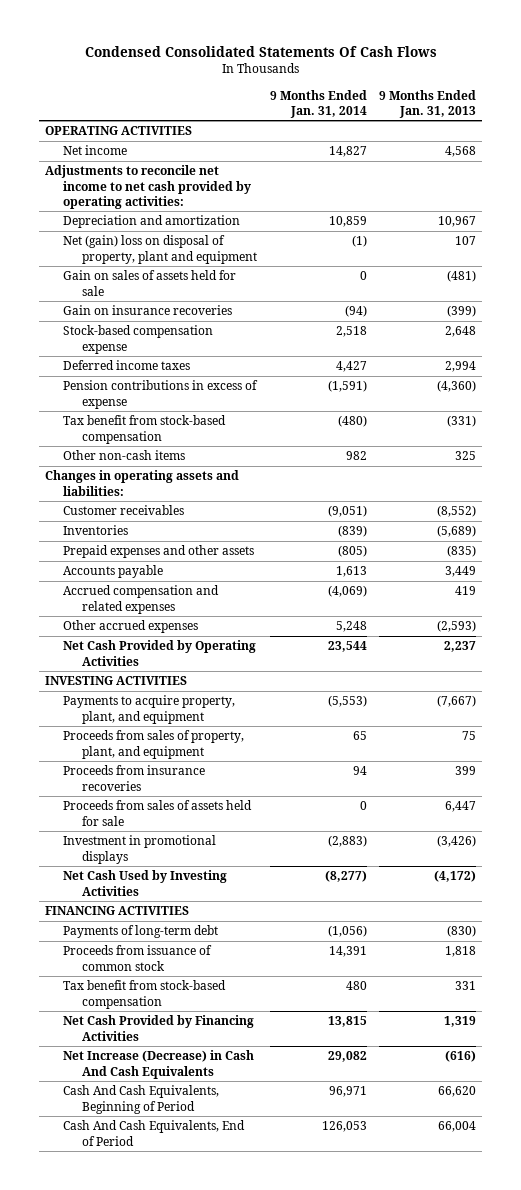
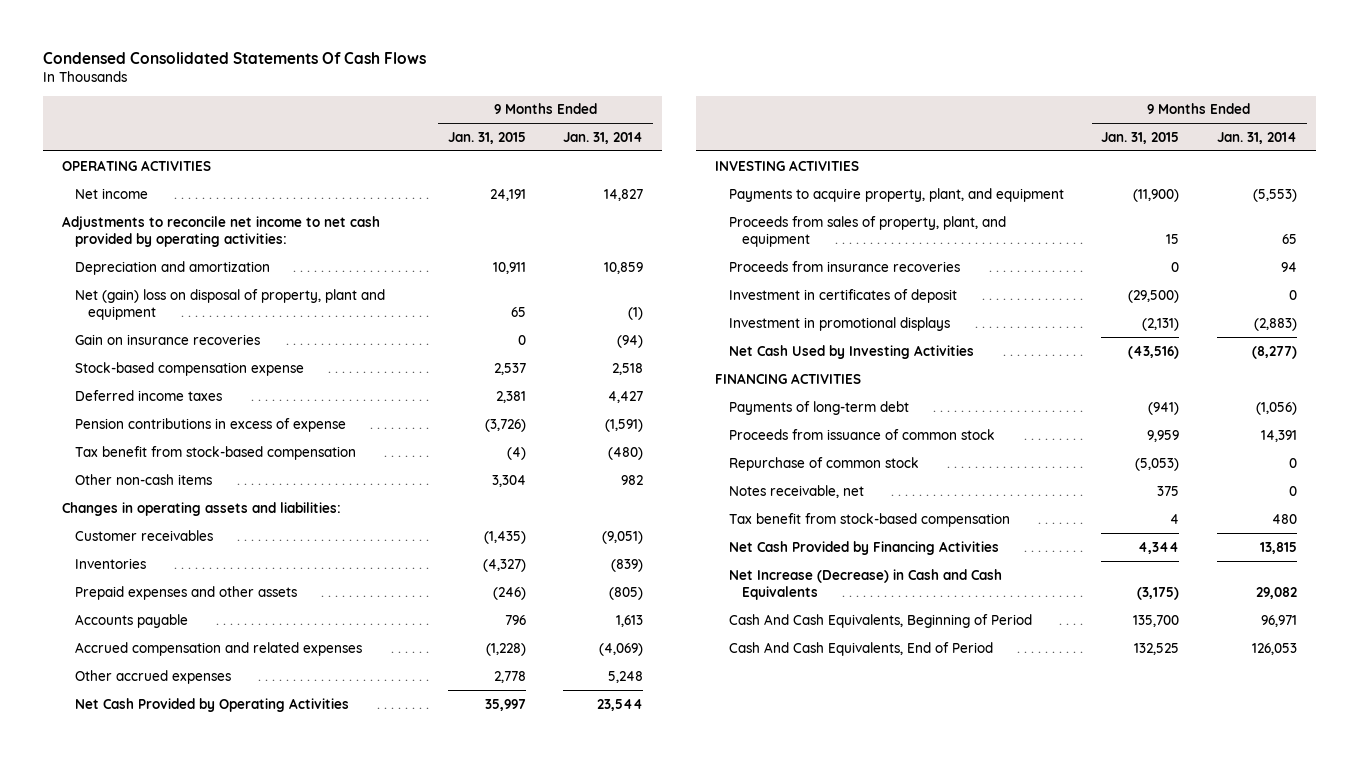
- | 9 Months Ended Jan. 31, 2014 | 9 Months Ended Jan. 31, 2013
+ | 9 Months Ended Jan. 31, 2015 | 9 Months Ended Jan. 31, 2014
- Gain on sales of assets held for sale | 0 | (481)
- Proceeds from sales of assets held for sale | 0 | 6,447
+ Investment in certificates of deposit | (29,500) | 0
+ Repurchase of common stock | (5,053) | 0
+ Notes receivable, net | 375 | 0
- Net Increase (Decrease) in Cash And Cash Equivalents | 29,082 | (616)
+ Net Increase (Decrease) in Cash and Cash Equivalents | (3,175) | 29,082

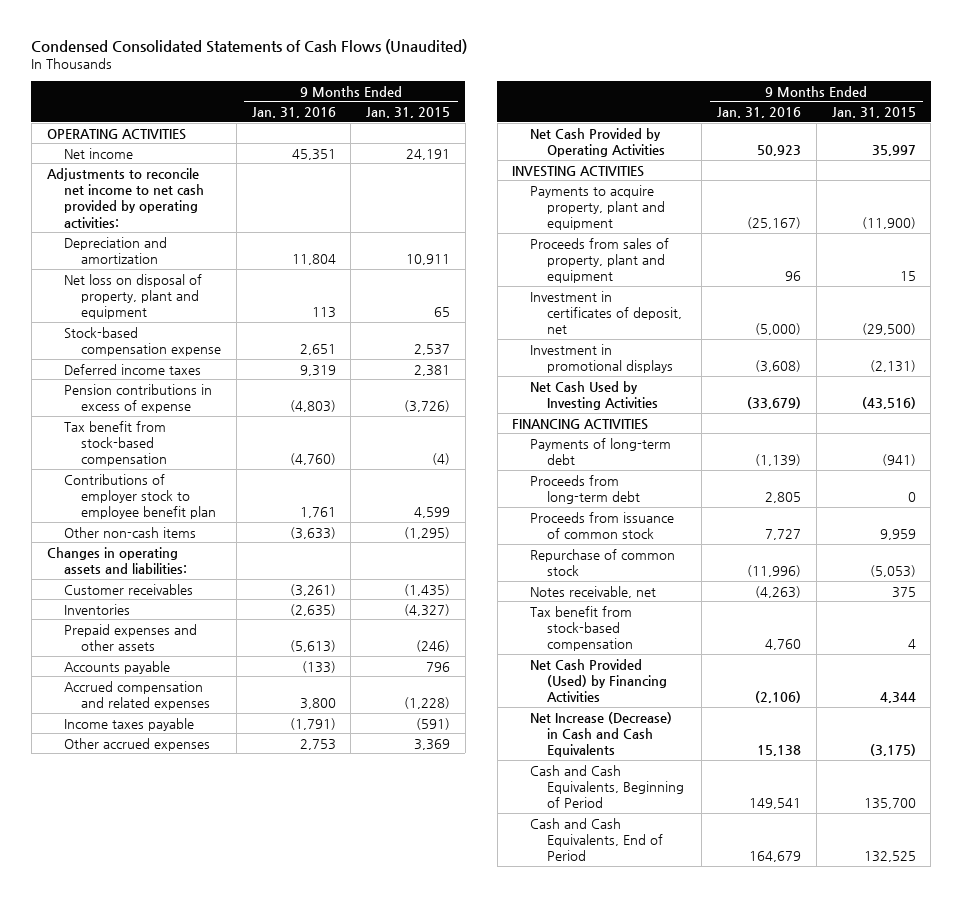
- Condensed Consolidated Statements Of Cash Flows
+ Condensed Consolidated Statements of Cash Flows (Unaudited)
- | 9 Months Ended Jan. 31, 2015 | 9 Months Ended Jan. 31, 2014
+ | 9 Months Ended Jan. 31, 2016 | 9 Months Ended Jan. 31, 2015
- Net (gain) loss on disposal of property, plant and equipment | 65 | (1)
- Gain on insurance recoveries | 0 | (94)
+ Net loss on disposal of property, plant and equipment | 113 | 65
- Other non-cash items | 3,304 | 982
+ Contributions of employer stock to employee benefit plan | 1,761 | 4,599
+ Other non-cash items | (3,633) | (1,295)
- Other accrued expenses | 2,778 | 5,248
+ Income taxes payable | (1,791) | (591)
+ Other accrued expenses | 2,753 | 3,369
- Payments to acquire property, plant, and equipment | (11,900) | (5,553)
- Proceeds from sales of property, plant, and equipment | 15 | 65
- Proceeds from insurance recoveries | 0 | 94
- Investment in certificates of deposit | (29,500) | 0
+ Payments to acquire property, plant and equipment | (25,167) | (11,900)
+ Proceeds from sales of property, plant and equipment | 96 | 15
+ Investment in certificates of deposit, net | (5,000) | (29,500)
+ Proceeds from long-term debt | 2,805 | 0
- Net Cash Provided by Financing Activities | 4,344 | 13,815
+ Net Cash Provided (Used) by Financing Activities | (2,106) | 4,344
- Cash And Cash Equivalents, Beginning of Period | 135,700 | 96,971
- Cash And Cash Equivalents, End of Period | 132,525 | 126,053
+ Cash and Cash Equivalents, Beginning of Period | 149,541 | 135,700
+ Cash and Cash Equivalents, End of Period | 164,679 | 132,525

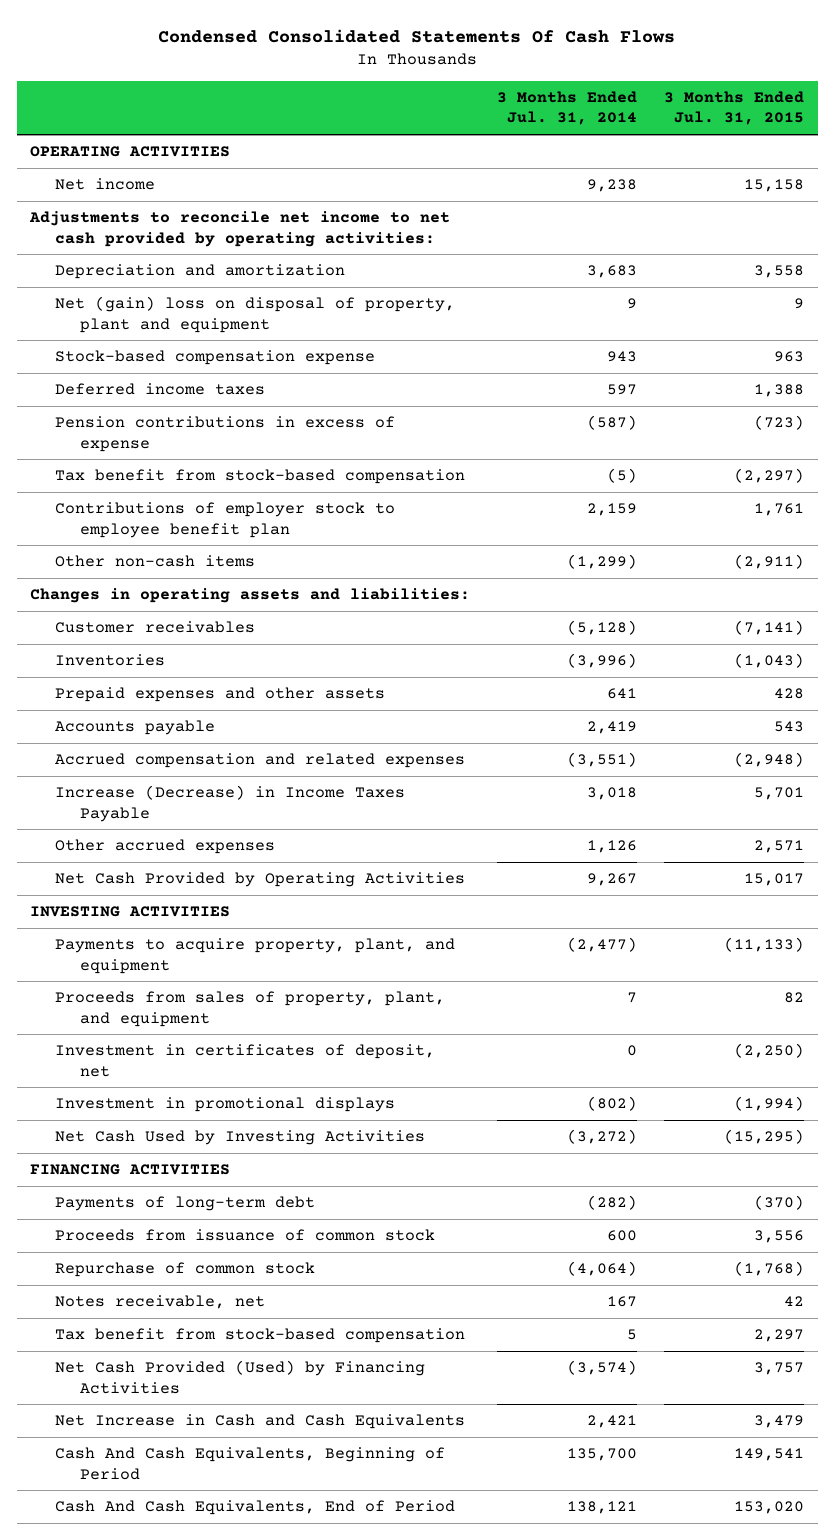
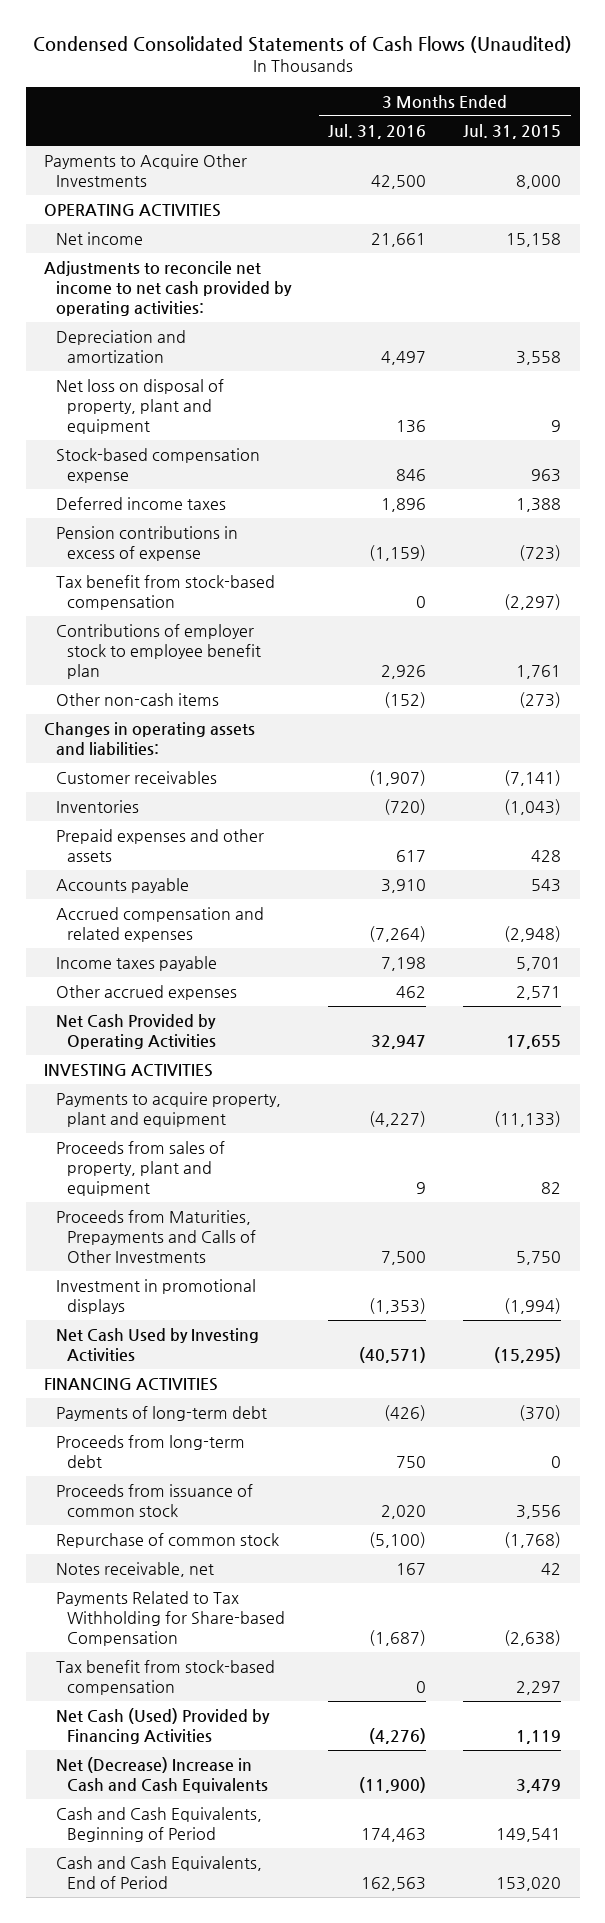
- Condensed Consolidated Statements Of Cash Flows
+ Condensed Consolidated Statements of Cash Flows (Unaudited)
- | 3 Months Ended Jul. 31, 2014 | 3 Months Ended Jul. 31, 2015
+ | 3 Months Ended Jul. 31, 2016 | 3 Months Ended Jul. 31, 2015
+ Payments to Acquire Other Investments | 42,500 | 8,000
- Net (gain) loss on disposal of property, plant and equipment | 9 | 9
+ Net loss on disposal of property, plant and equipment | 136 | 9
- Other non-cash items | (1,299) | (2,911)
+ Other non-cash items | (152) | (273)
- Increase (Decrease) in Income Taxes Payable | 3,018 | 5,701
+ Income taxes payable | 7,198 | 5,701
- Net Cash Provided by Operating Activities | 9,267 | 15,017
+ Net Cash Provided by Operating Activities | 32,947 | 17,655
- Payments to acquire property, plant, and equipment | (2,477) | (11,133)
- Proceeds from sales of property, plant, and equipment | 7 | 82
- Investment in certificates of deposit, net | 0 | (2,250)
+ Payments to acquire property, plant and equipment | (4,227) | (11,133)
+ Proceeds from sales of property, plant and equipment | 9 | 82
+ Proceeds from Maturities, Prepayments and Calls of Other Investments | 7,500 | 5,750
+ Proceeds from long-term debt | 750 | 0
+ Payments Related to Tax Withholding for Share-based Compensation | (1,687) | (2,638)
- Net Cash Provided (Used) by Financing Activities | (3,574) | 3,757
- Net Increase in Cash and Cash Equivalents | 2,421 | 3,479
- Cash And Cash Equivalents, Beginning of Period | 135,700 | 149,541
- Cash And Cash Equivalents, End of Period | 138,121 | 153,020
+ Net Cash (Used) Provided by Financing Activities | (4,276) | 1,119
+ Net (Decrease) Increase in Cash and Cash Equivalents | (11,900) | 3,479
+ Cash and Cash Equivalents, Beginning of Period | 174,463 | 149,541
+ Cash and Cash Equivalents, End of Period | 162,563 | 153,020

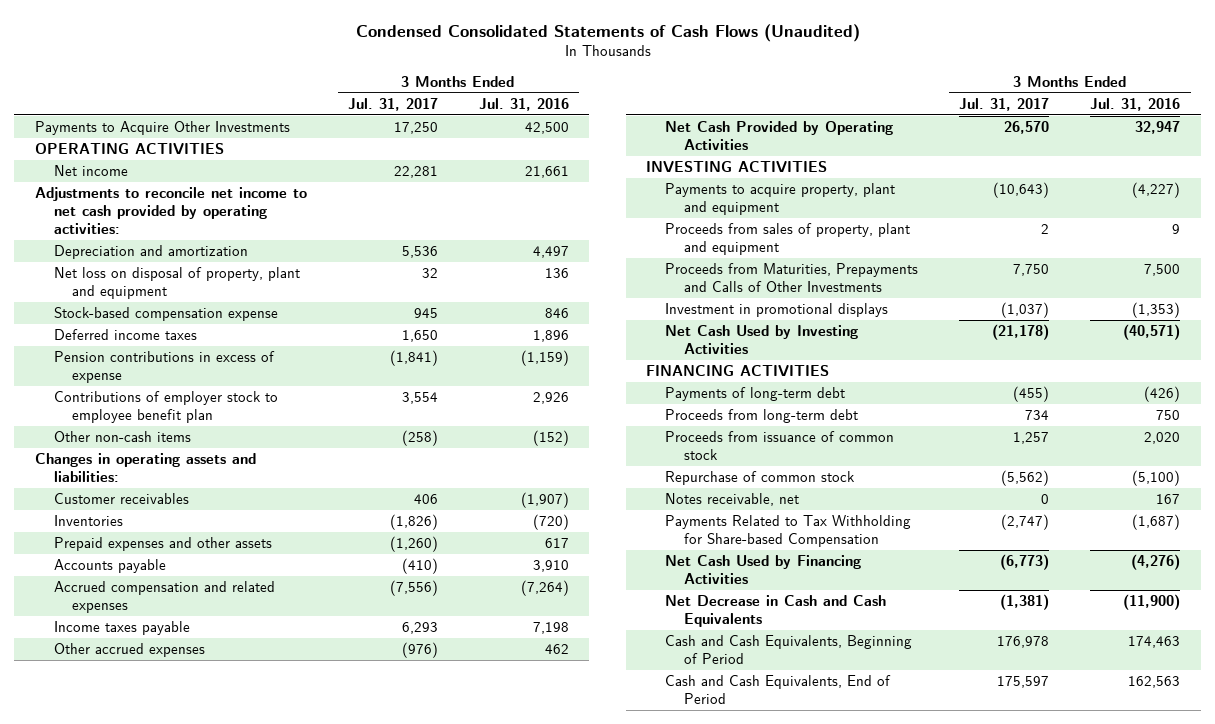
- | 3 Months Ended Jul. 31, 2016 | 3 Months Ended Jul. 31, 2015
+ | 3 Months Ended Jul. 31, 2017 | 3 Months Ended Jul. 31, 2016
- Tax benefit from stock-based compensation | 0 | (2,297)
- Tax benefit from stock-based compensation | 0 | 2,297
- Net Cash (Used) Provided by Financing Activities | (4,276) | 1,119
- Net (Decrease) Increase in Cash and Cash Equivalents | (11,900) | 3,479
+ Net Cash Used by Financing Activities | (6,773) | (4,276)
+ Net Decrease in Cash and Cash Equivalents | (1,381) | (11,900)

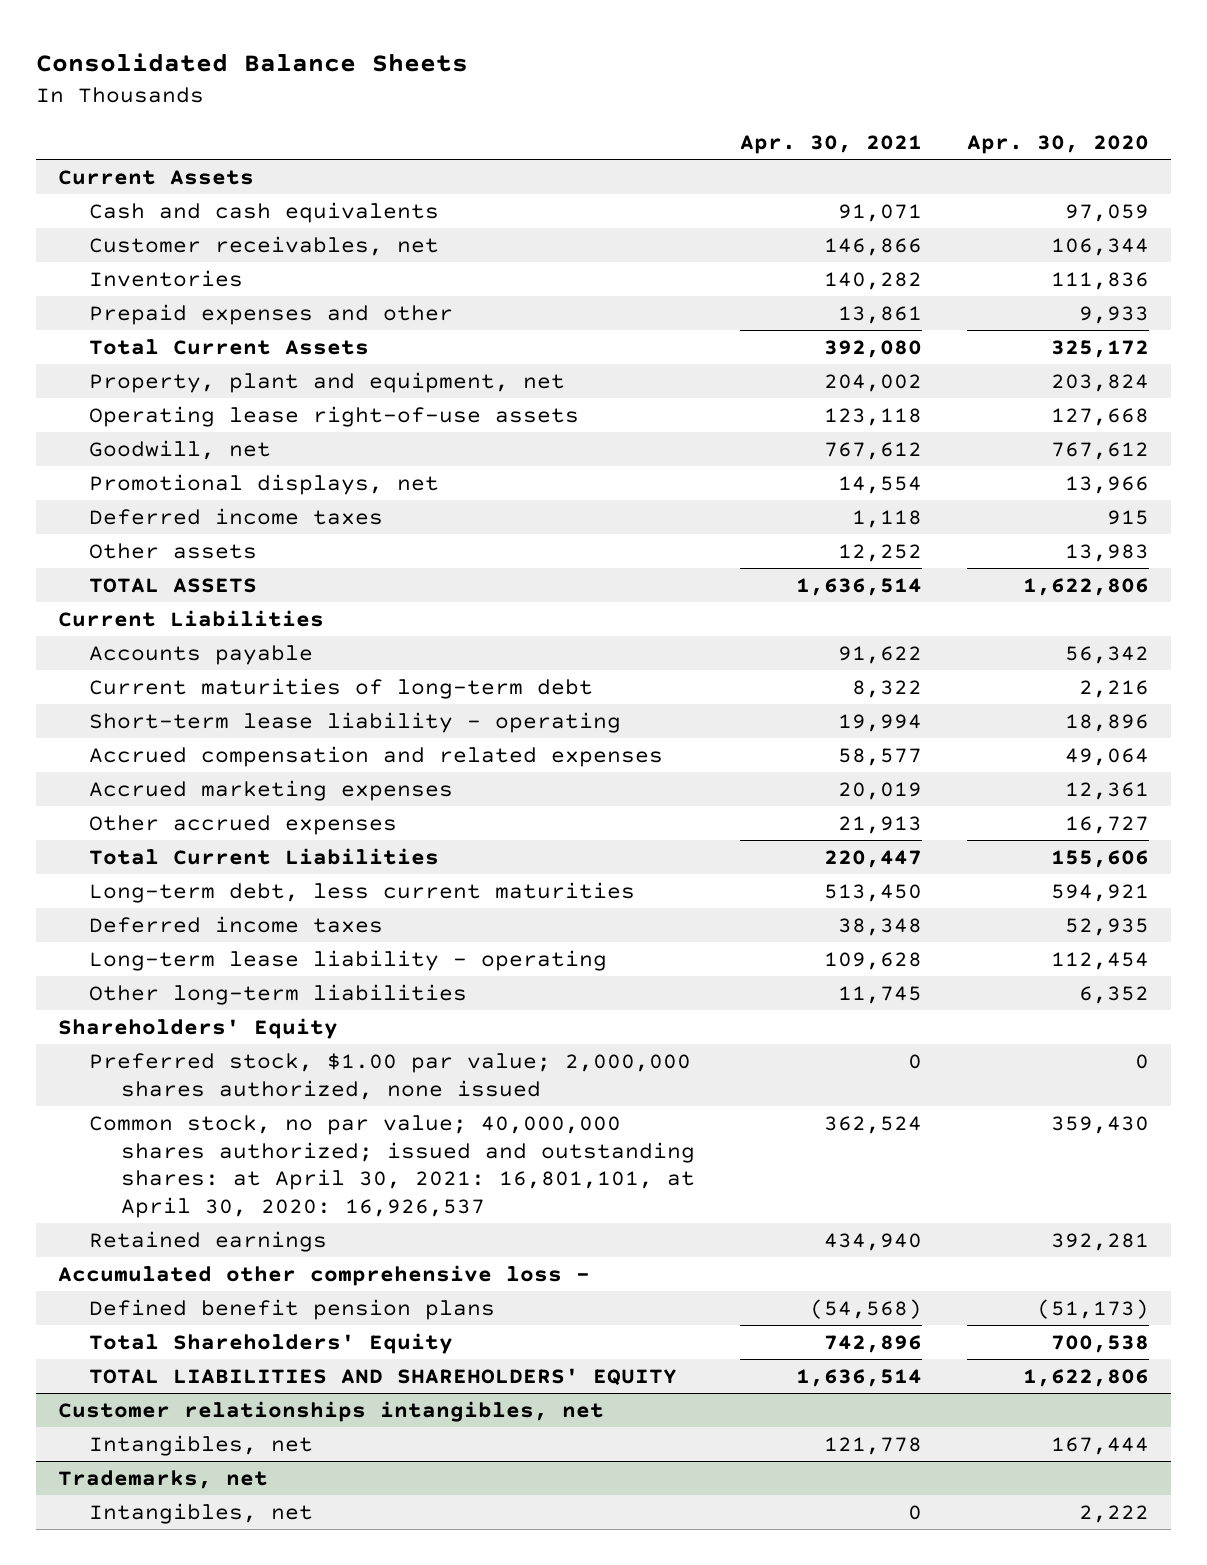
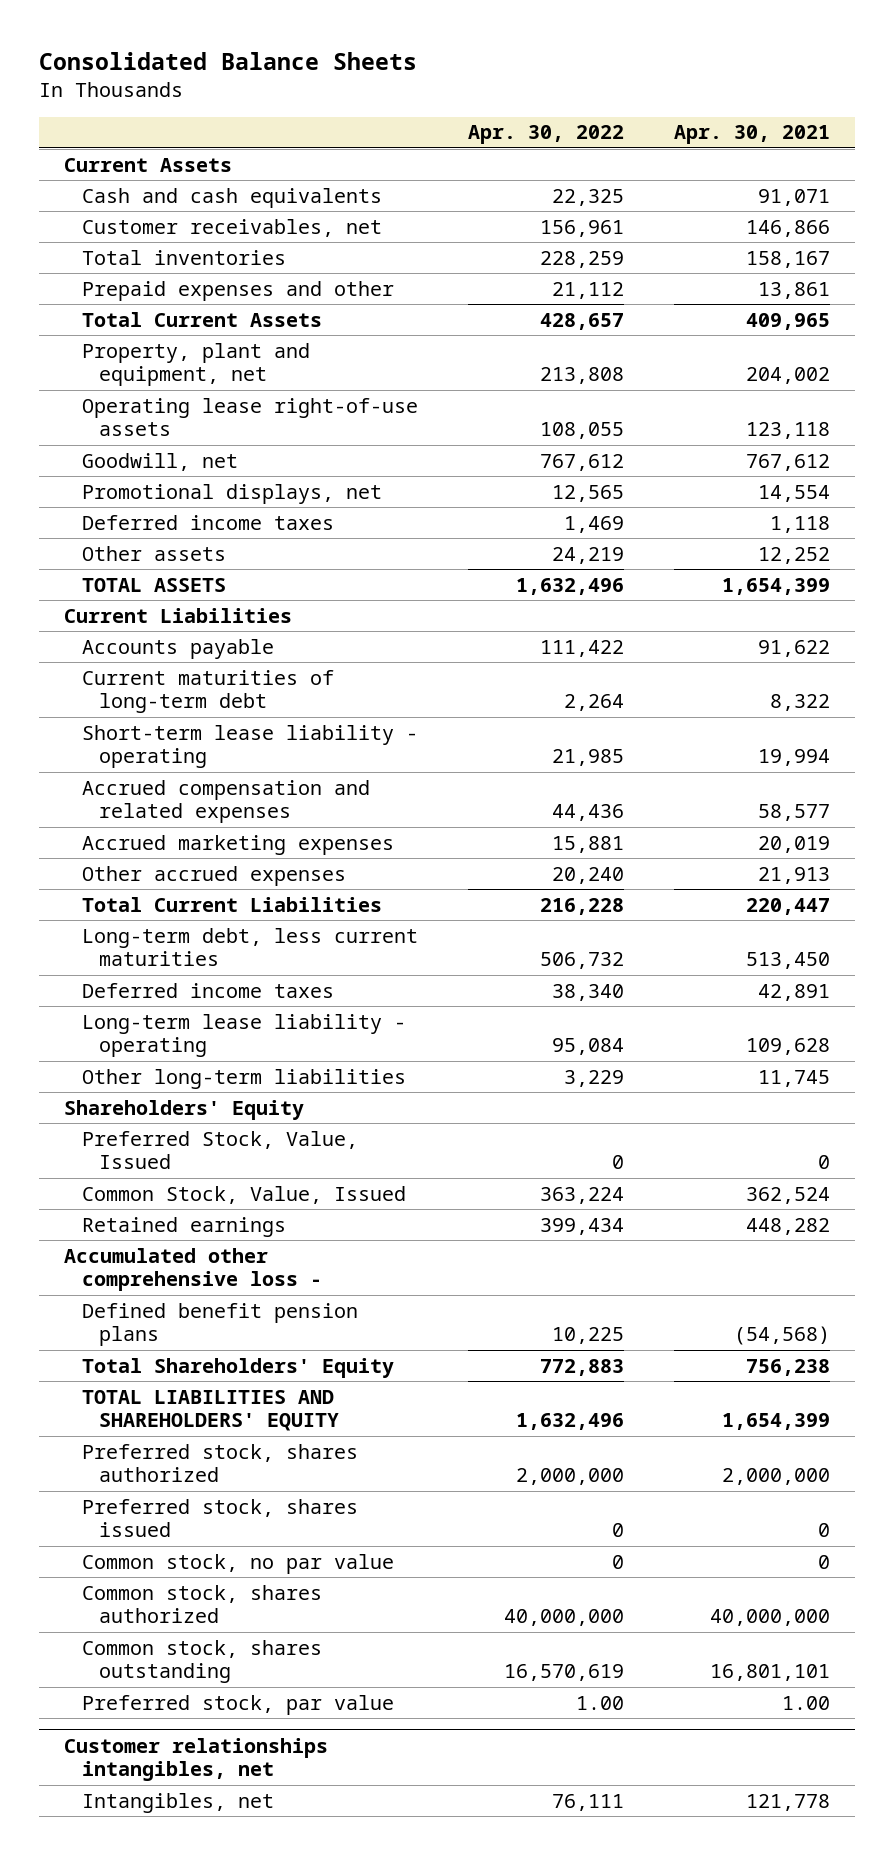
- | Apr. 30, 2021 | Apr. 30, 2020
+ | Apr. 30, 2022 | Apr. 30, 2021
- Inventories | 140,282 | 111,836
+ Total inventories | 228,259 | 158,167
- Total Current Assets | 392,080 | 325,172
+ Total Current Assets | 428,657 | 409,965
- TOTAL ASSETS | 1,636,514 | 1,622,806
+ TOTAL ASSETS | 1,632,496 | 1,654,399
- Deferred income taxes | 38,348 | 52,935
+ Deferred income taxes | 38,340 | 42,891
- Preferred stock, $1.00 par value; 2,000,000 shares authorized, none issued | 0 | 0
- Common stock, no par value; 40,000,000 shares authorized; issued and outstanding shares: at April 30, 2021: 16,801,101, at April 30, 2020: 16,926,537 | 362,524 | 359,430
- Retained earnings | 434,940 | 392,281
+ Preferred Stock, Value, Issued | 0 | 0
+ Common Stock, Value, Issued | 363,224 | 362,524
+ Retained earnings | 399,434 | 448,282
- Total Shareholders' Equity | 742,896 | 700,538
- TOTAL LIABILITIES AND SHAREHOLDERS' EQUITY | 1,636,514 | 1,622,806
+ Total Shareholders' Equity | 772,883 | 756,238
+ TOTAL LIABILITIES AND SHAREHOLDERS' EQUITY | 1,632,496 | 1,654,399
+ Preferred stock, shares authorized | 2,000,000 | 2,000,000
+ Preferred stock, shares issued | 0 | 0
+ Common stock, no par value | 0 | 0
+ Common stock, shares authorized | 40,000,000 | 40,000,000
+ Common stock, shares outstanding | 16,570,619 | 16,801,101
+ Preferred stock, par value | 1.00 | 1.00
- Trademarks, net
- Intangibles, net | 0 | 2,222

